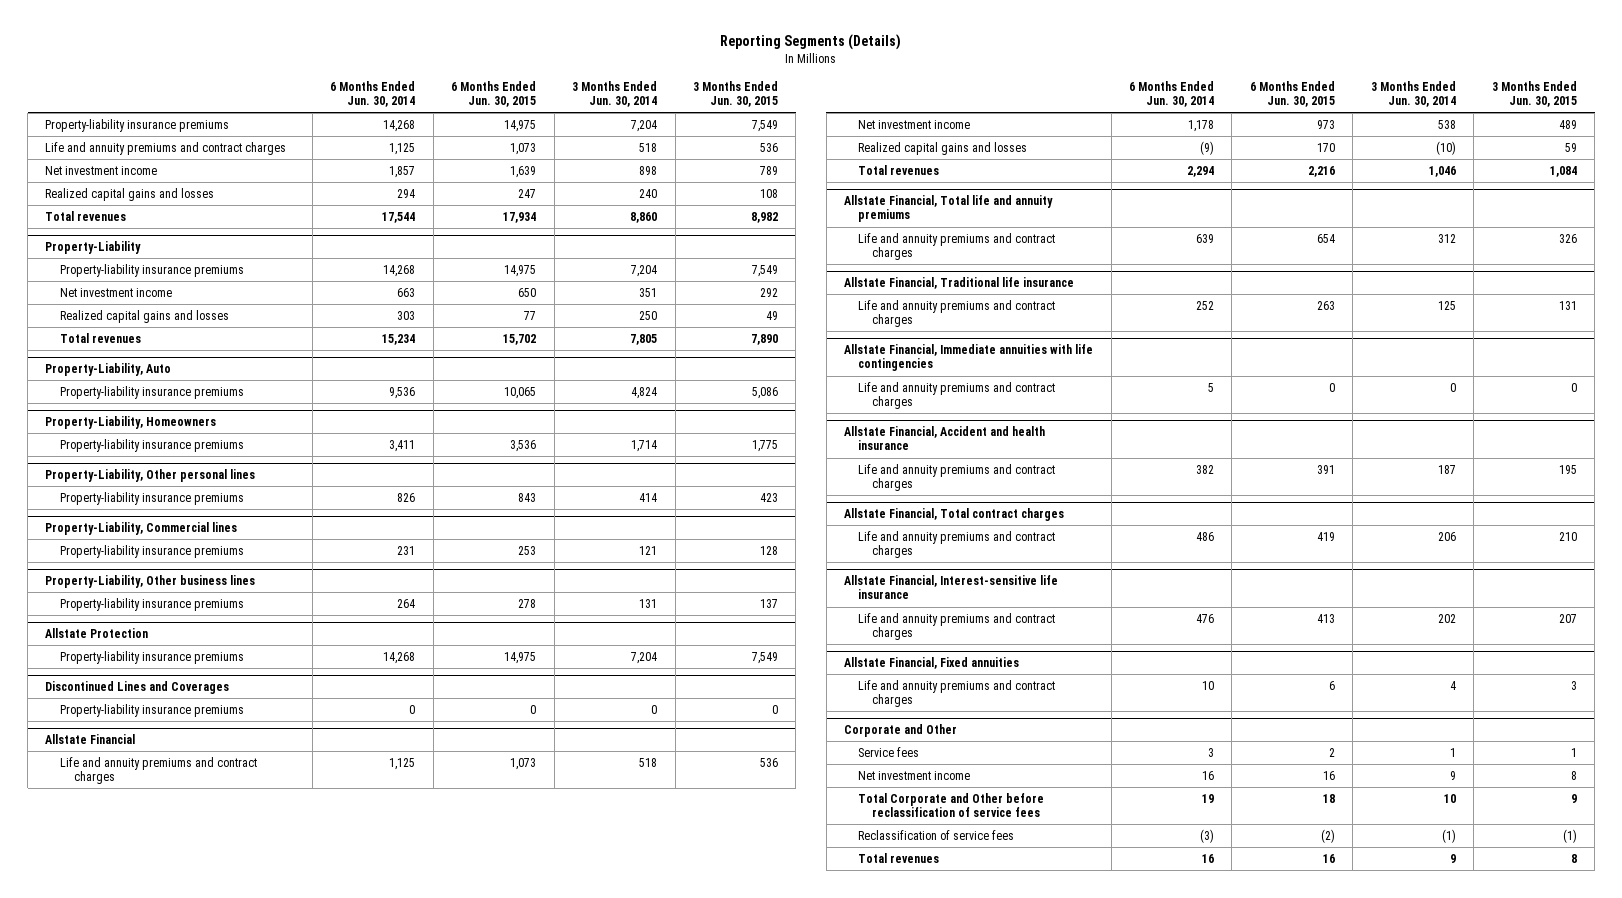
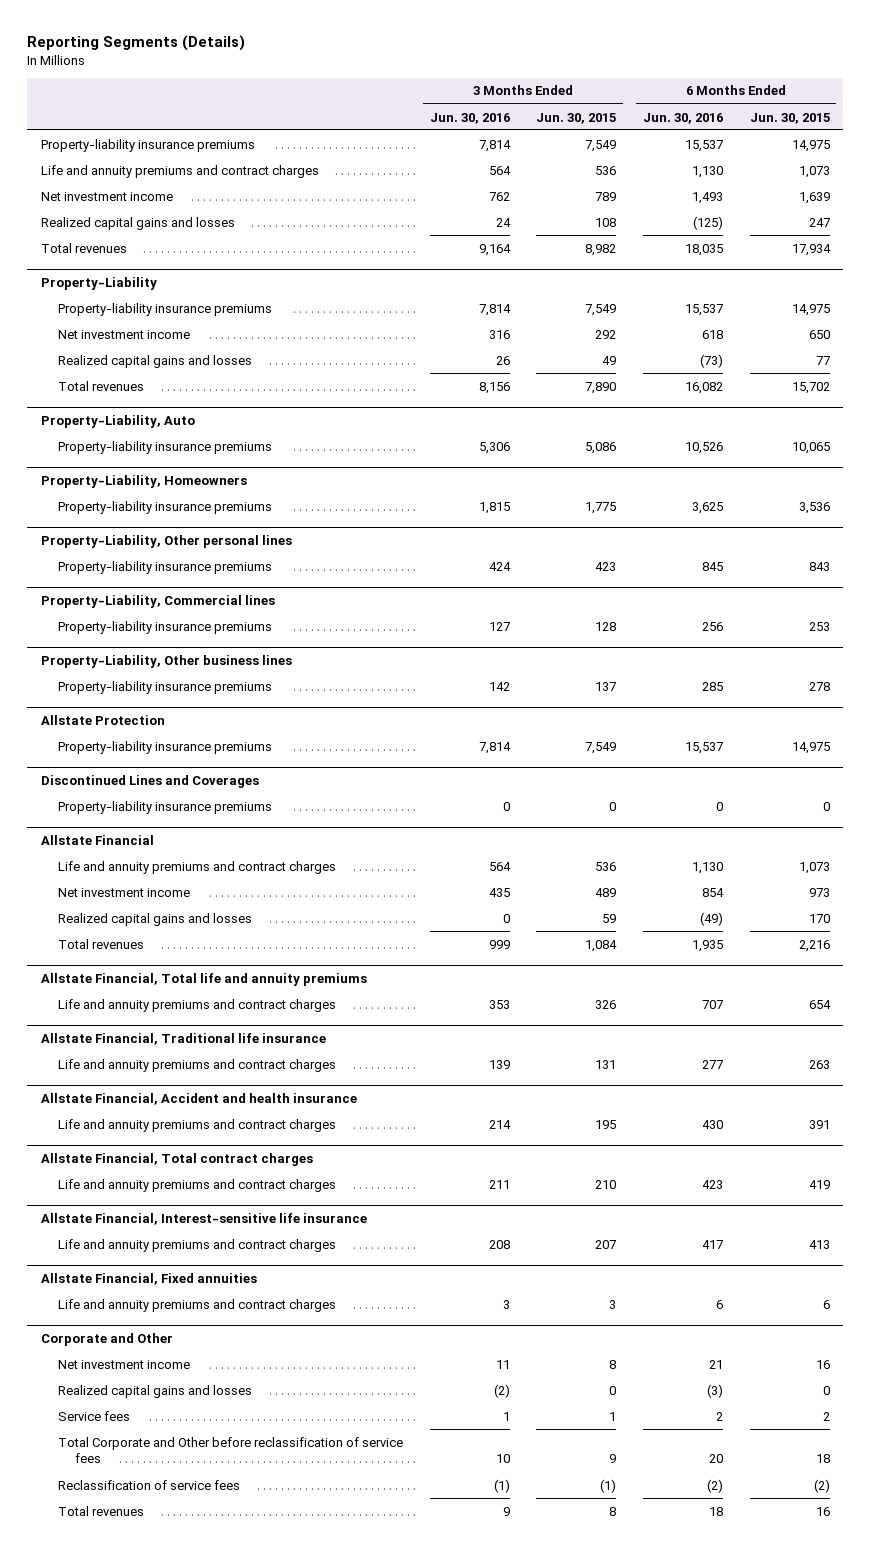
- | 6 Months Ended Jun. 30, 2014 | 6 Months Ended Jun. 30, 2015 | 3 Months Ended Jun. 30, 2014 | 3 Months Ended Jun. 30, 2015
+ | 3 Months Ended Jun. 30, 2016 | 3 Months Ended Jun. 30, 2015 | 6 Months Ended Jun. 30, 2016 | 6 Months Ended Jun. 30, 2015
- Allstate Financial, Immediate annuities with life contingencies
- Life and annuity premiums and contract charges | 5 | 0 | 0 | 0
@ Corporate and Other
+ Realized capital gains and losses | (2) | 0 | (3) | 0
moved down: Service fees | 1 | 1 | 2 | 2

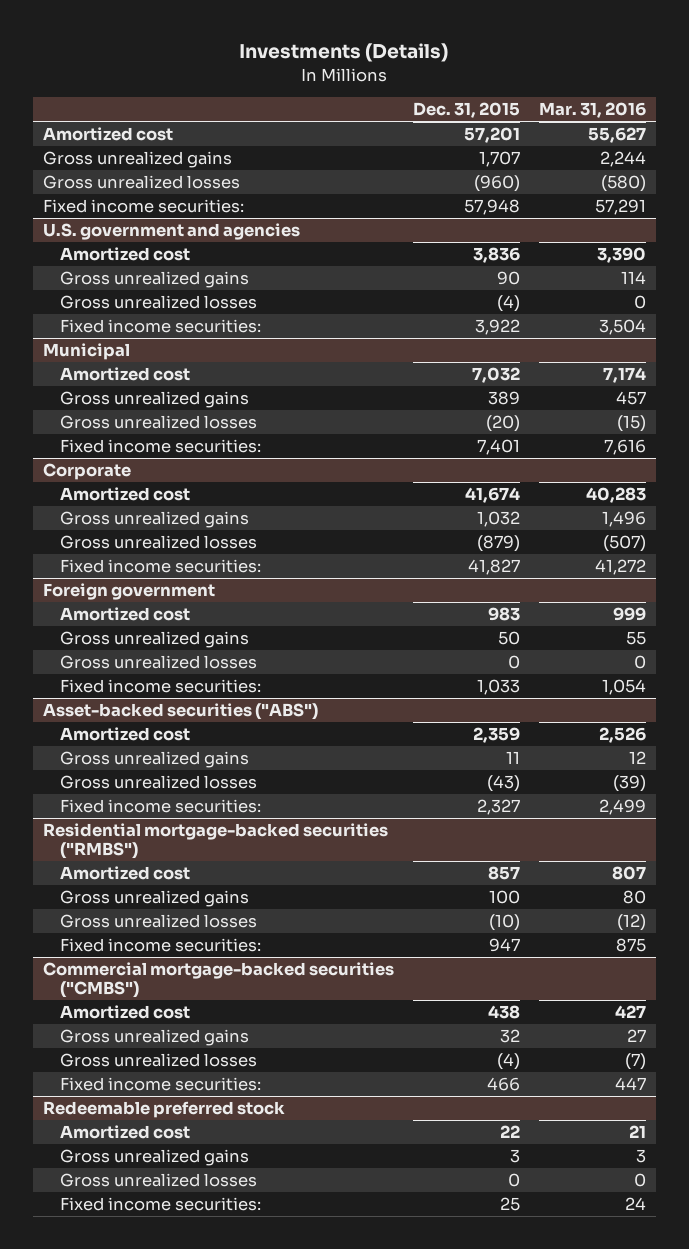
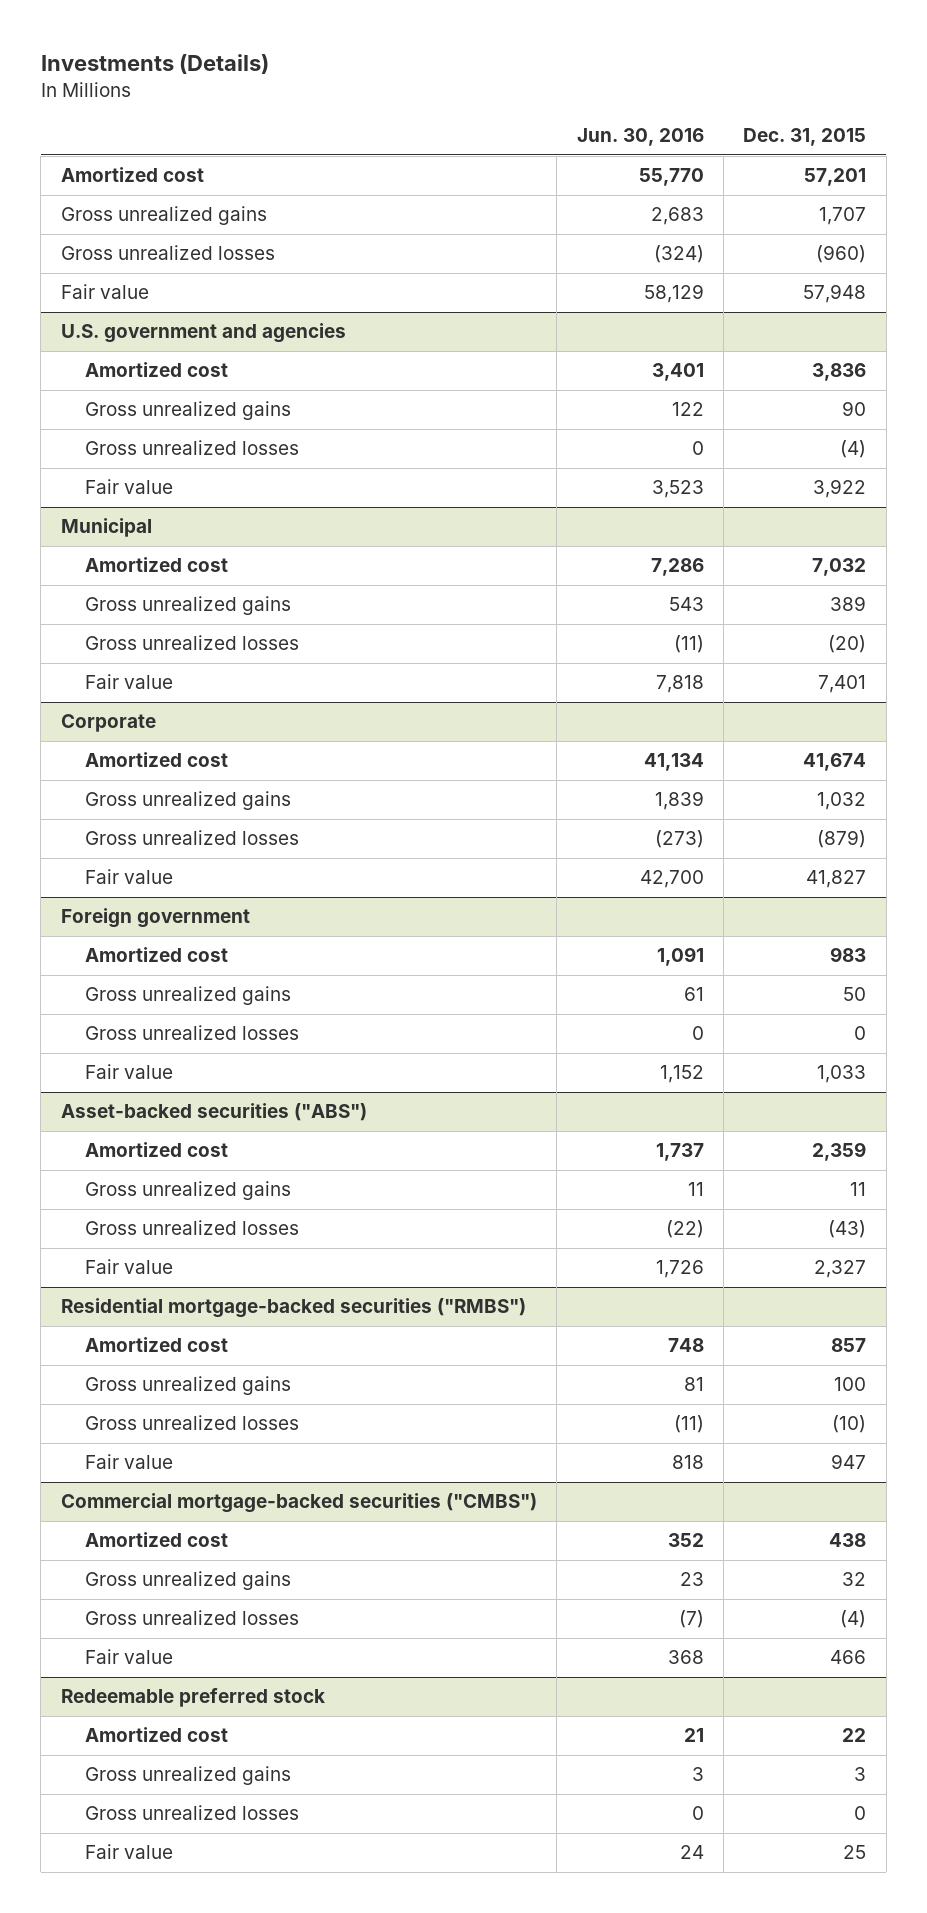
- | Dec. 31, 2015 | Mar. 31, 2016
+ | Jun. 30, 2016 | Dec. 31, 2015
- Fixed income securities: | 57,948 | 57,291
+ Fair value | 58,129 | 57,948
@ U.S. government and agencies
- Fixed income securities: | 3,922 | 3,504
+ Fair value | 3,523 | 3,922
@ Municipal
- Fixed income securities: | 7,401 | 7,616
+ Fair value | 7,818 | 7,401
@ Corporate
- Fixed income securities: | 41,827 | 41,272
+ Fair value | 42,700 | 41,827
@ Foreign government
- Fixed income securities: | 1,033 | 1,054
+ Fair value | 1,152 | 1,033
@ Asset-backed securities ("ABS")
- Fixed income securities: | 2,327 | 2,499
+ Fair value | 1,726 | 2,327
@ Residential mortgage-backed securities ("RMBS")
- Fixed income securities: | 947 | 875
+ Fair value | 818 | 947
@ Commercial mortgage-backed securities ("CMBS")
- Fixed income securities: | 466 | 447
+ Fair value | 368 | 466
@ Redeemable preferred stock
- Fixed income securities: | 25 | 24
+ Fair value | 24 | 25

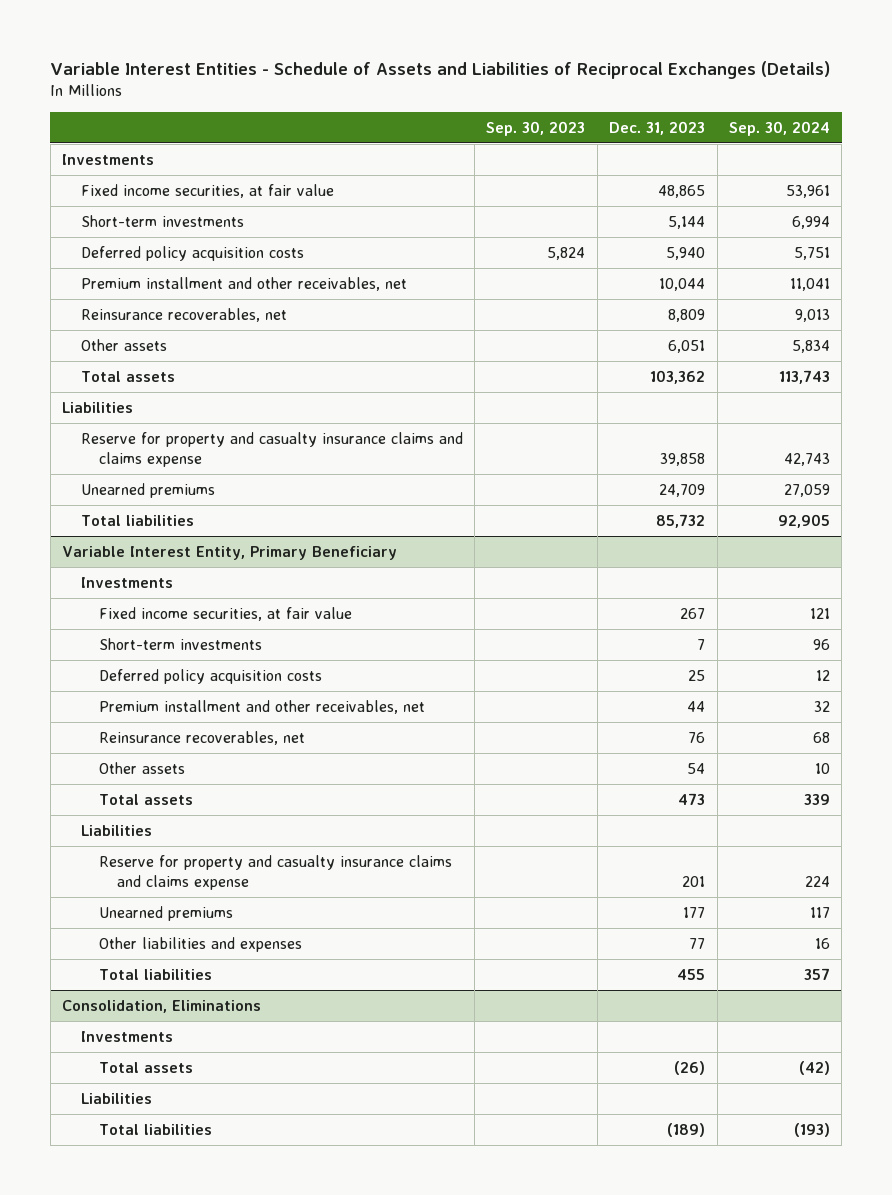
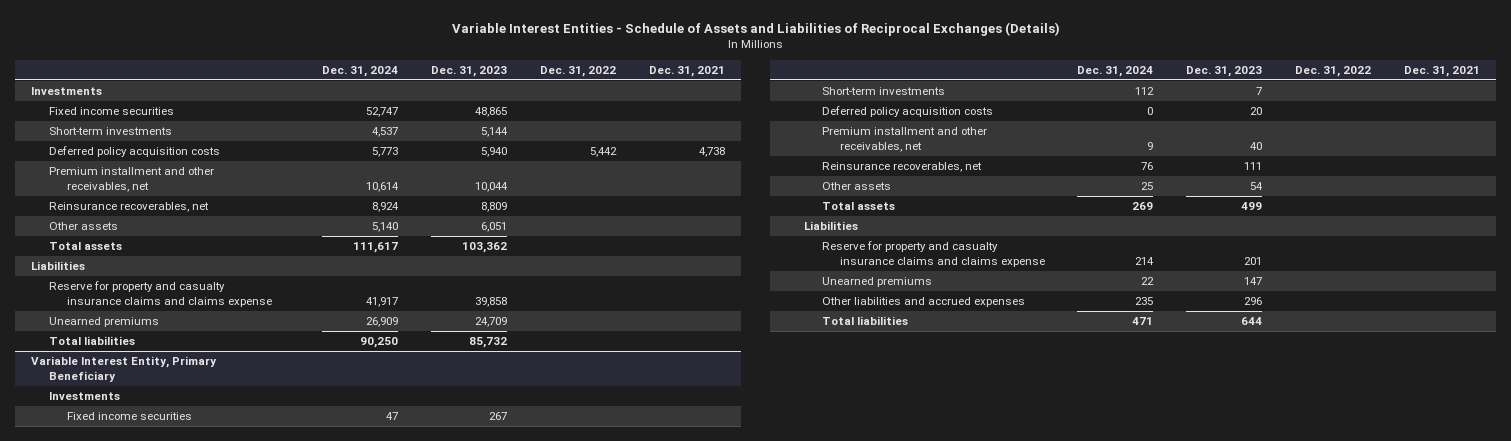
- | Sep. 30, 2023 | Dec. 31, 2023 | Sep. 30, 2024
+ | Dec. 31, 2024 | Dec. 31, 2023 | Dec. 31, 2022 | Dec. 31, 2021
- Fixed income securities, at fair value | | 48,865 | 53,961
+ Fixed income securities | 52,747 | 48,865 | |
@ Variable Interest Entity, Primary Beneficiary
- Fixed income securities, at fair value | | 267 | 121
+ Fixed income securities | 47 | 267 | |
- Deferred policy acquisition costs | | 25 | 12
- Premium installment and other receivables, net | | 44 | 32
- Reinsurance recoverables, net | | 76 | 68
+ Deferred policy acquisition costs | 0 | 20 | |
+ Premium installment and other receivables, net | 9 | 40 | |
+ Reinsurance recoverables, net | 76 | 111 | |
- Total assets | | 473 | 339
+ Total assets | 269 | 499 | |
- Unearned premiums | | 177 | 117
- Other liabilities and expenses | | 77 | 16
- Total liabilities | | 455 | 357
- Consolidation, Eliminations
- Investments
- Total assets | | (26) | (42)
- Liabilities
- Total liabilities | | (189) | (193)
@ Variable Interest Entity, Primary Beneficiary
+ Unearned premiums | 22 | 147 | |
+ Other liabilities and accrued expenses | 235 | 296 | |
+ Total liabilities | 471 | 644 | |

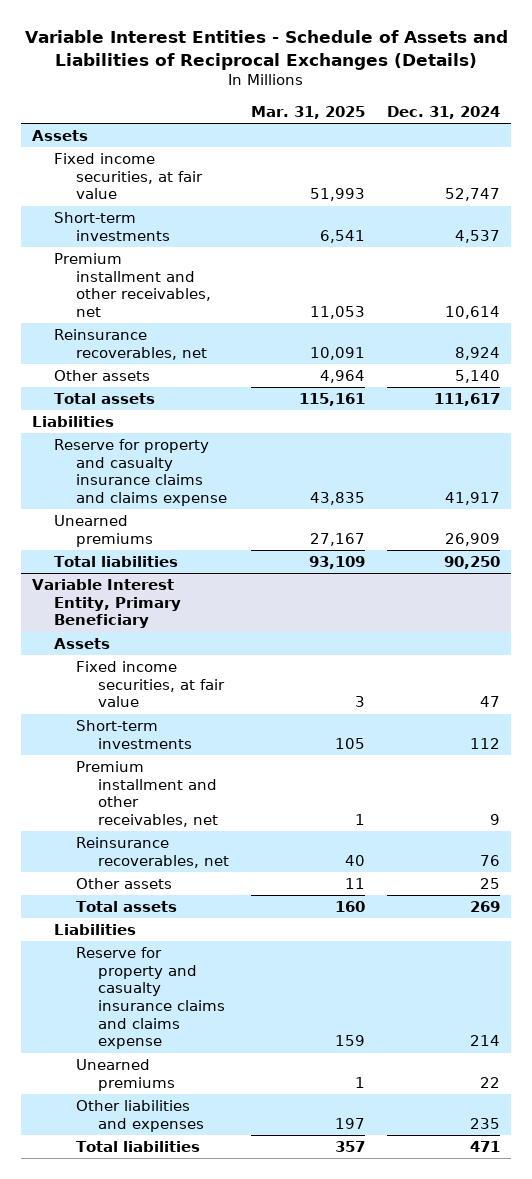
- | Dec. 31, 2024 | Dec. 31, 2023 | Dec. 31, 2022 | Dec. 31, 2021
+ | Mar. 31, 2025 | Dec. 31, 2024
- Investments
- Fixed income securities | 52,747 | 48,865 | |
+ Assets
+ Fixed income securities, at fair value | 51,993 | 52,747
- Deferred policy acquisition costs | 5,773 | 5,940 | 5,442 | 4,738
@ Variable Interest Entity, Primary Beneficiary
- Investments
- Fixed income securities | 47 | 267 | |
+ Assets
+ Fixed income securities, at fair value | 3 | 47
- Deferred policy acquisition costs | 0 | 20 | |
- Other liabilities and accrued expenses | 235 | 296 | |
+ Other liabilities and expenses | 197 | 235

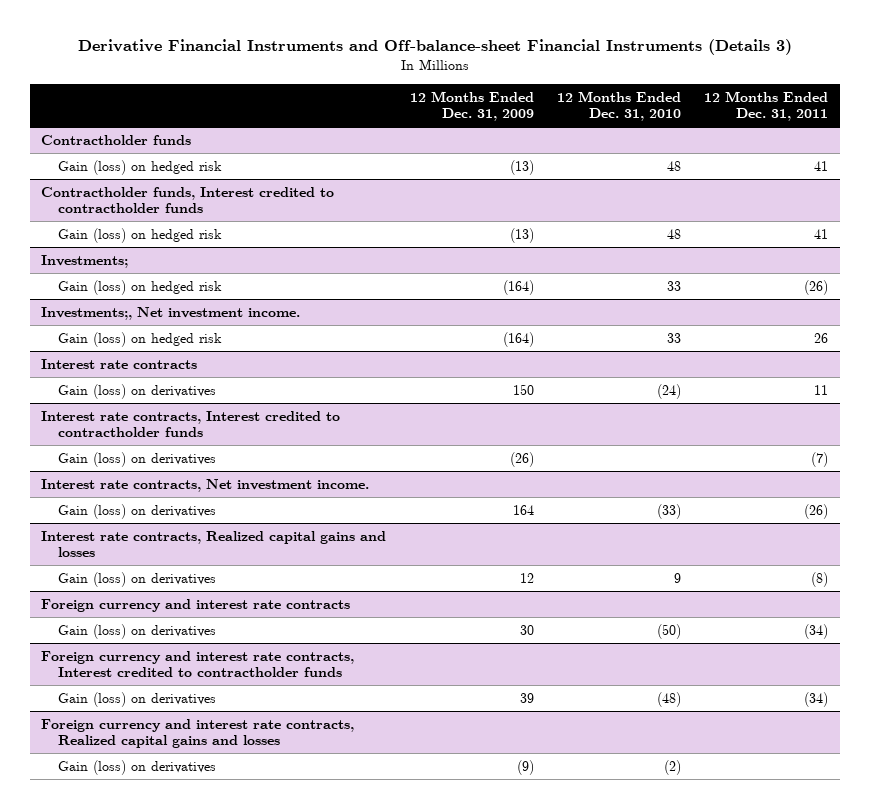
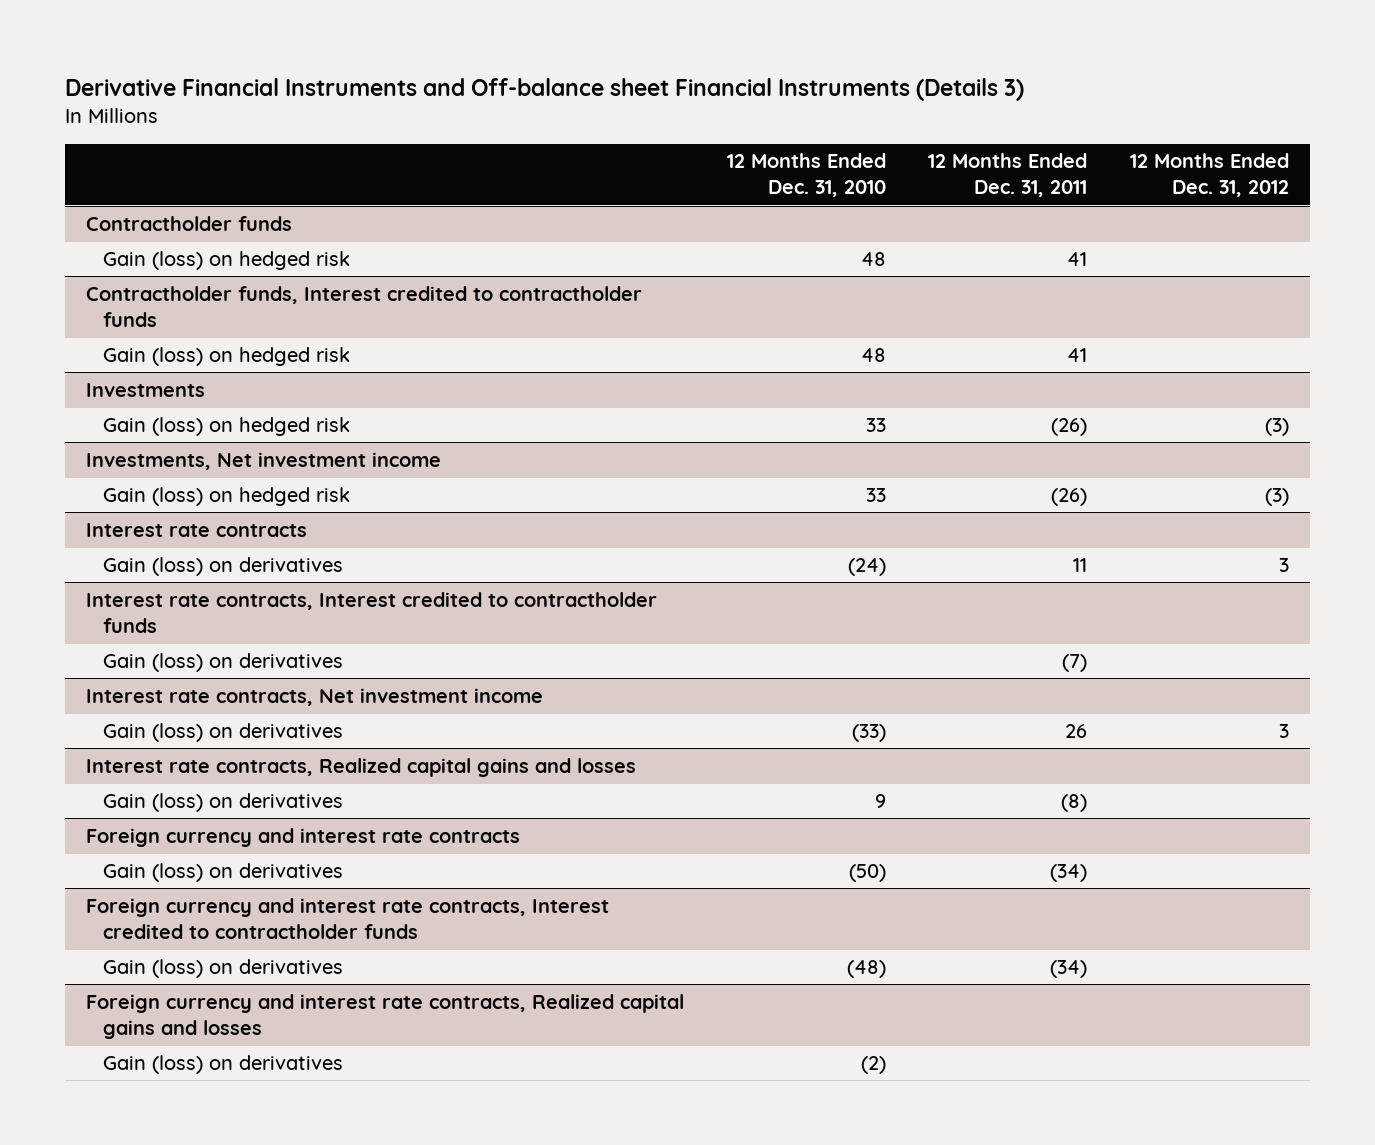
- Derivative Financial Instruments and Off-balance-sheet Financial Instruments (Details 3)
+ Derivative Financial Instruments and Off-balance sheet Financial Instruments (Details 3)
- | 12 Months Ended Dec. 31, 2009 | 12 Months Ended Dec. 31, 2010 | 12 Months Ended Dec. 31, 2011
+ | 12 Months Ended Dec. 31, 2010 | 12 Months Ended Dec. 31, 2011 | 12 Months Ended Dec. 31, 2012
- Investments;
+ Investments
- Investments;, Net investment income.
- Gain (loss) on hedged risk | (164) | 33 | 26
+ Investments, Net investment income
+ Gain (loss) on hedged risk | 33 | (26) | (3)
- Interest rate contracts, Net investment income.
- Gain (loss) on derivatives | 164 | (33) | (26)
+ Interest rate contracts, Net investment income
+ Gain (loss) on derivatives | (33) | 26 | 3

